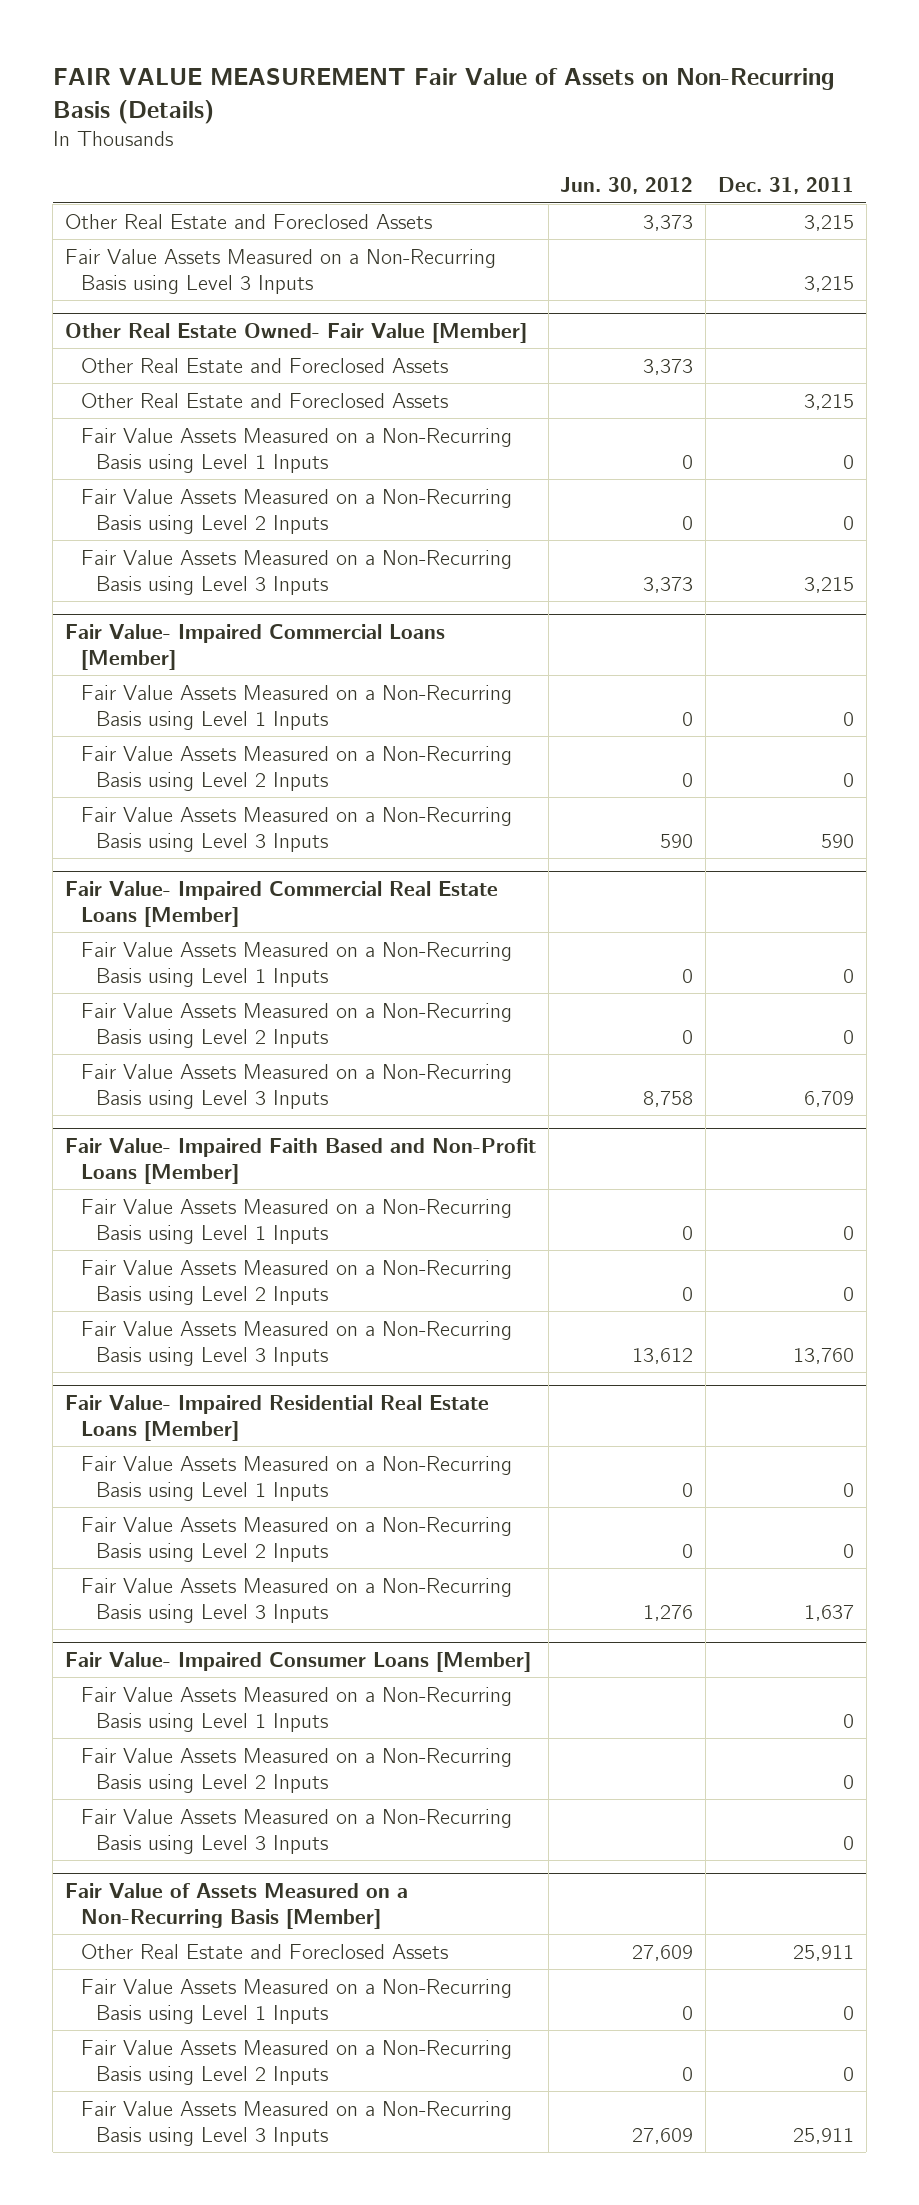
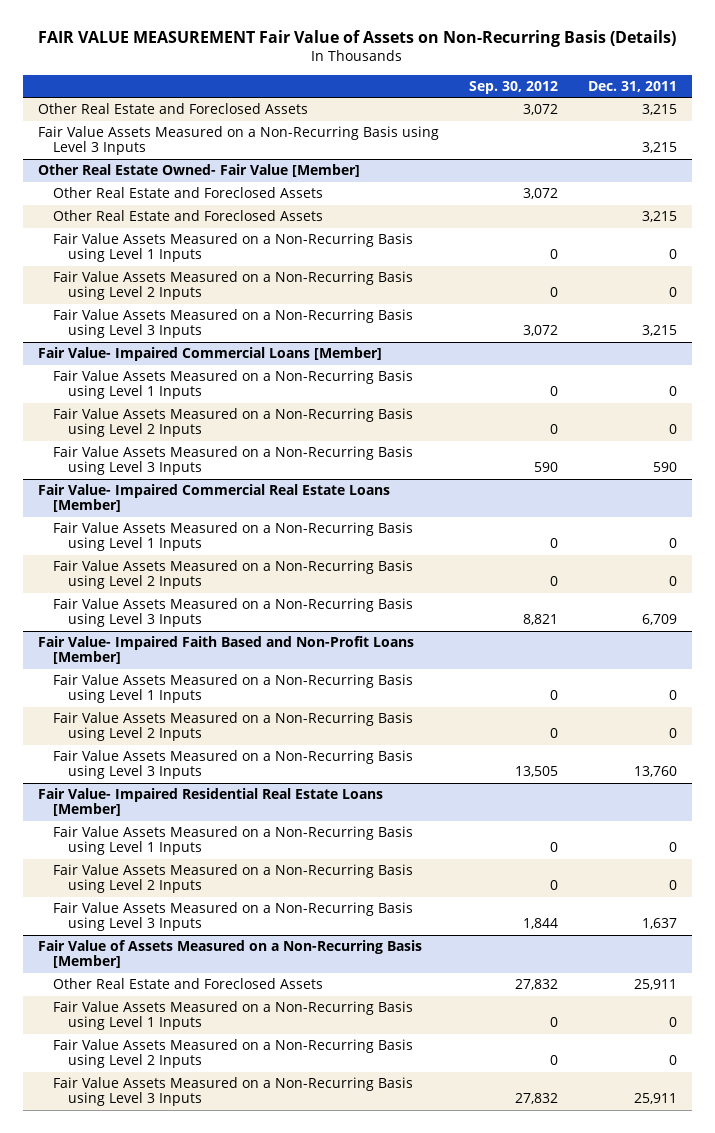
- | Jun. 30, 2012 | Dec. 31, 2011
+ | Sep. 30, 2012 | Dec. 31, 2011
- Fair Value- Impaired Consumer Loans [Member]
- Fair Value Assets Measured on a Non-Recurring Basis using Level 1 Inputs | | 0
- Fair Value Assets Measured on a Non-Recurring Basis using Level 2 Inputs | | 0
- Fair Value Assets Measured on a Non-Recurring Basis using Level 3 Inputs | | 0

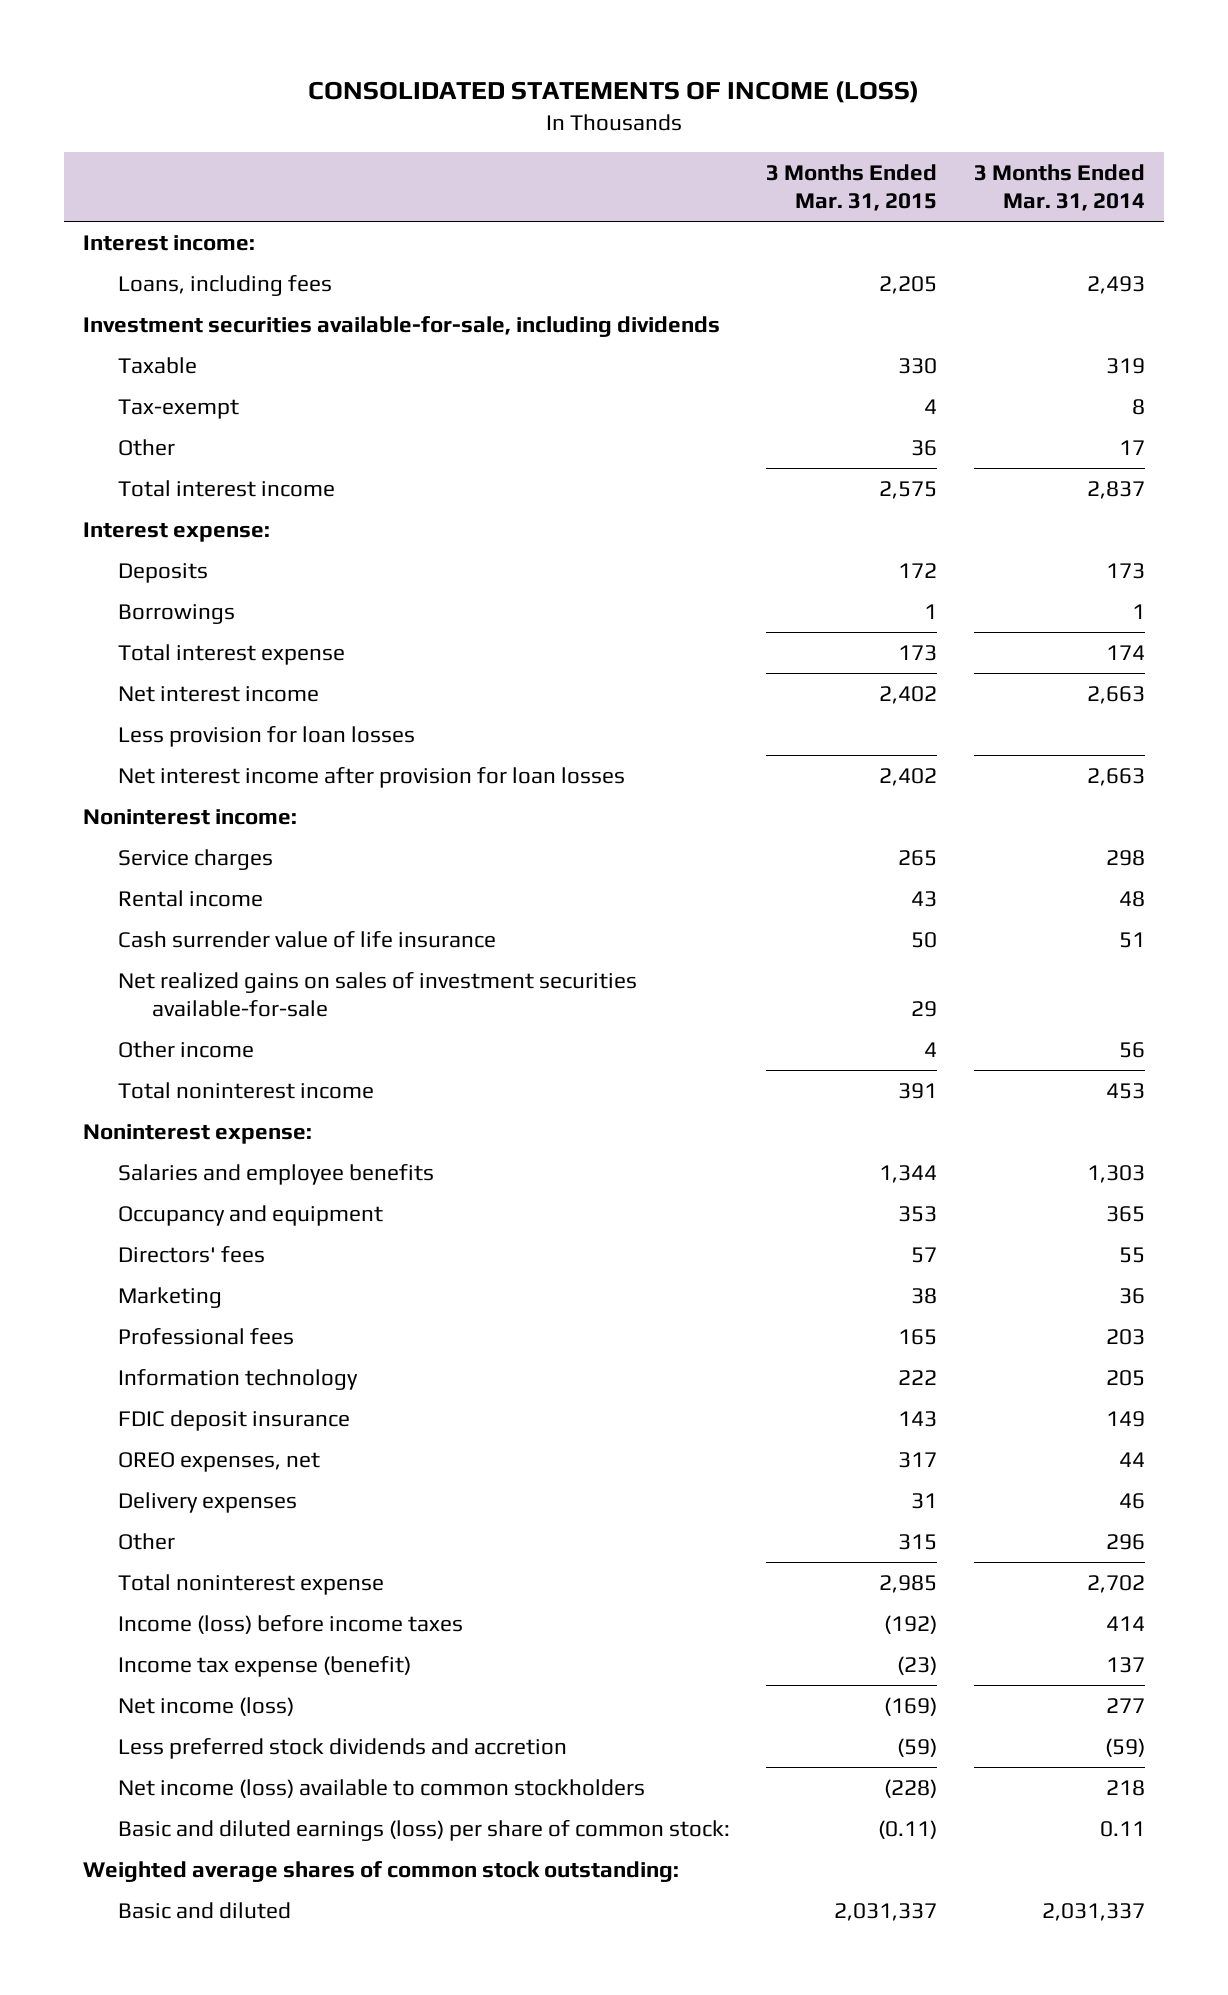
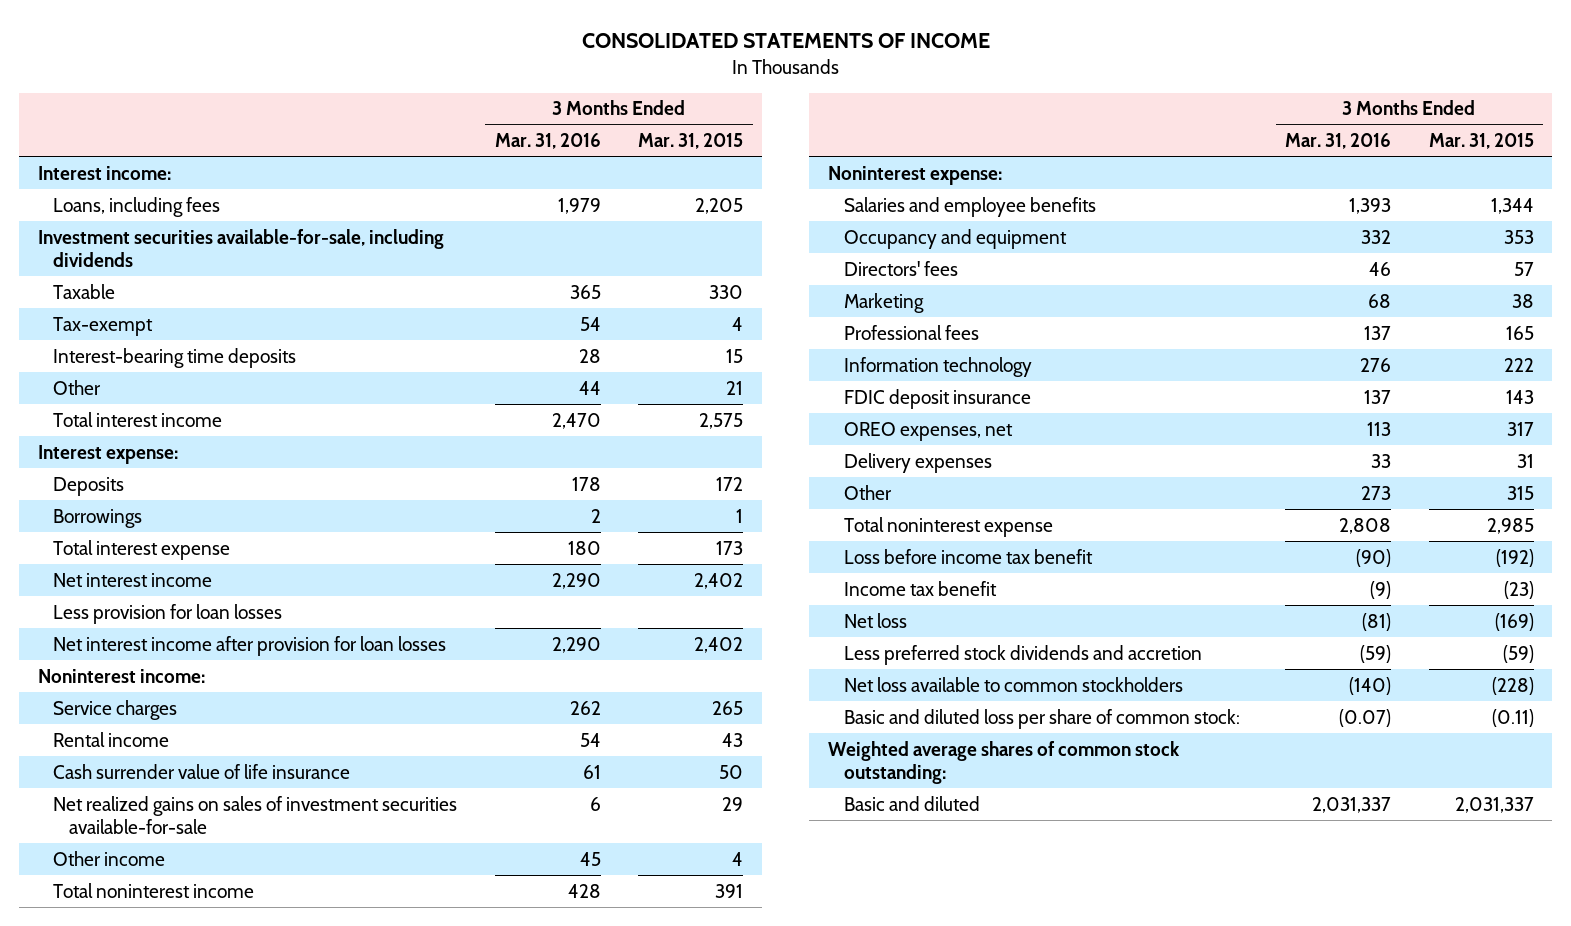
- CONSOLIDATED STATEMENTS OF INCOME (LOSS)
+ CONSOLIDATED STATEMENTS OF INCOME
- | 3 Months Ended Mar. 31, 2015 | 3 Months Ended Mar. 31, 2014
+ | 3 Months Ended Mar. 31, 2016 | 3 Months Ended Mar. 31, 2015
- Other | 36 | 17
+ Interest-bearing time deposits | 28 | 15
+ Other | 44 | 21
- Income (loss) before income taxes | (192) | 414
- Income tax expense (benefit) | (23) | 137
- Net income (loss) | (169) | 277
+ Loss before income tax benefit | (90) | (192)
+ Income tax benefit | (9) | (23)
+ Net loss | (81) | (169)
- Net income (loss) available to common stockholders | (228) | 218
- Basic and diluted earnings (loss) per share of common stock: | (0.11) | 0.11
+ Net loss available to common stockholders | (140) | (228)
+ Basic and diluted loss per share of common stock: | (0.07) | (0.11)

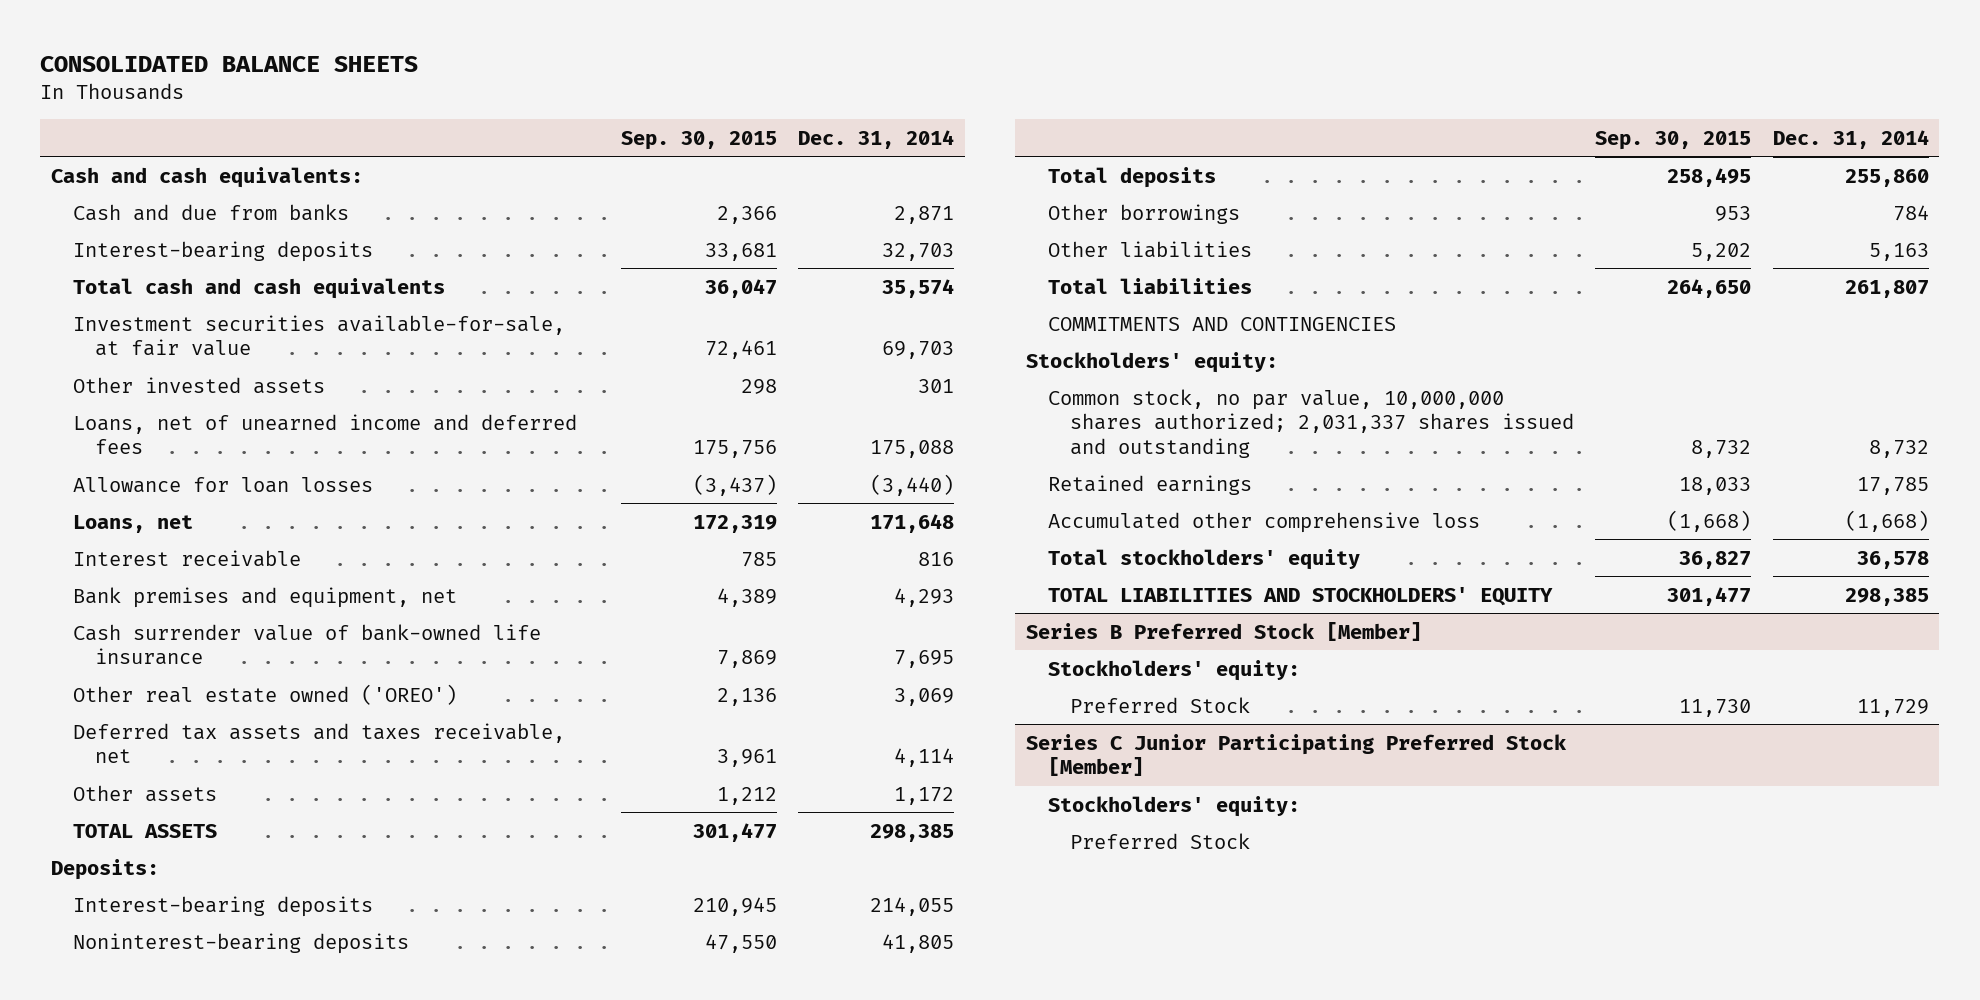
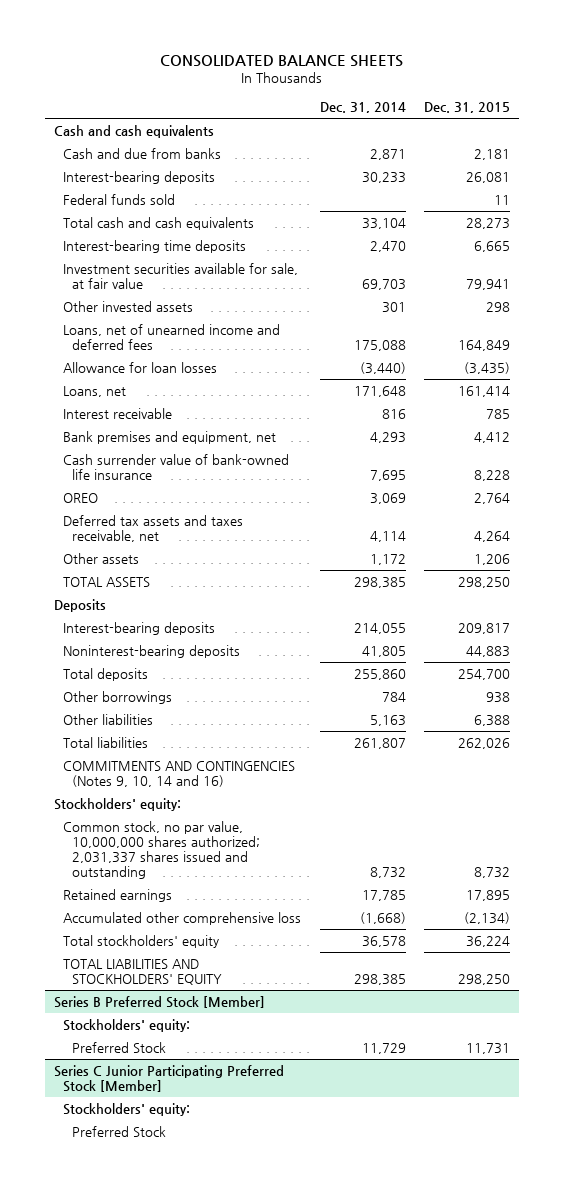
- | Sep. 30, 2015 | Dec. 31, 2014
+ | Dec. 31, 2014 | Dec. 31, 2015
- Cash and cash equivalents:
+ Cash and cash equivalents
- Interest-bearing deposits | 33,681 | 32,703
- Total cash and cash equivalents | 36,047 | 35,574
- Investment securities available-for-sale, at fair value | 72,461 | 69,703
+ Interest-bearing deposits | 30,233 | 26,081
+ Federal funds sold | | 11
+ Total cash and cash equivalents | 33,104 | 28,273
+ Interest-bearing time deposits | 2,470 | 6,665
+ Investment securities available for sale, at fair value | 69,703 | 79,941
- Other real estate owned ('OREO') | 2,136 | 3,069
+ OREO | 3,069 | 2,764
- Deposits:
+ Deposits
- COMMITMENTS AND CONTINGENCIES
+ COMMITMENTS AND CONTINGENCIES (Notes 9, 10, 14 and 16)

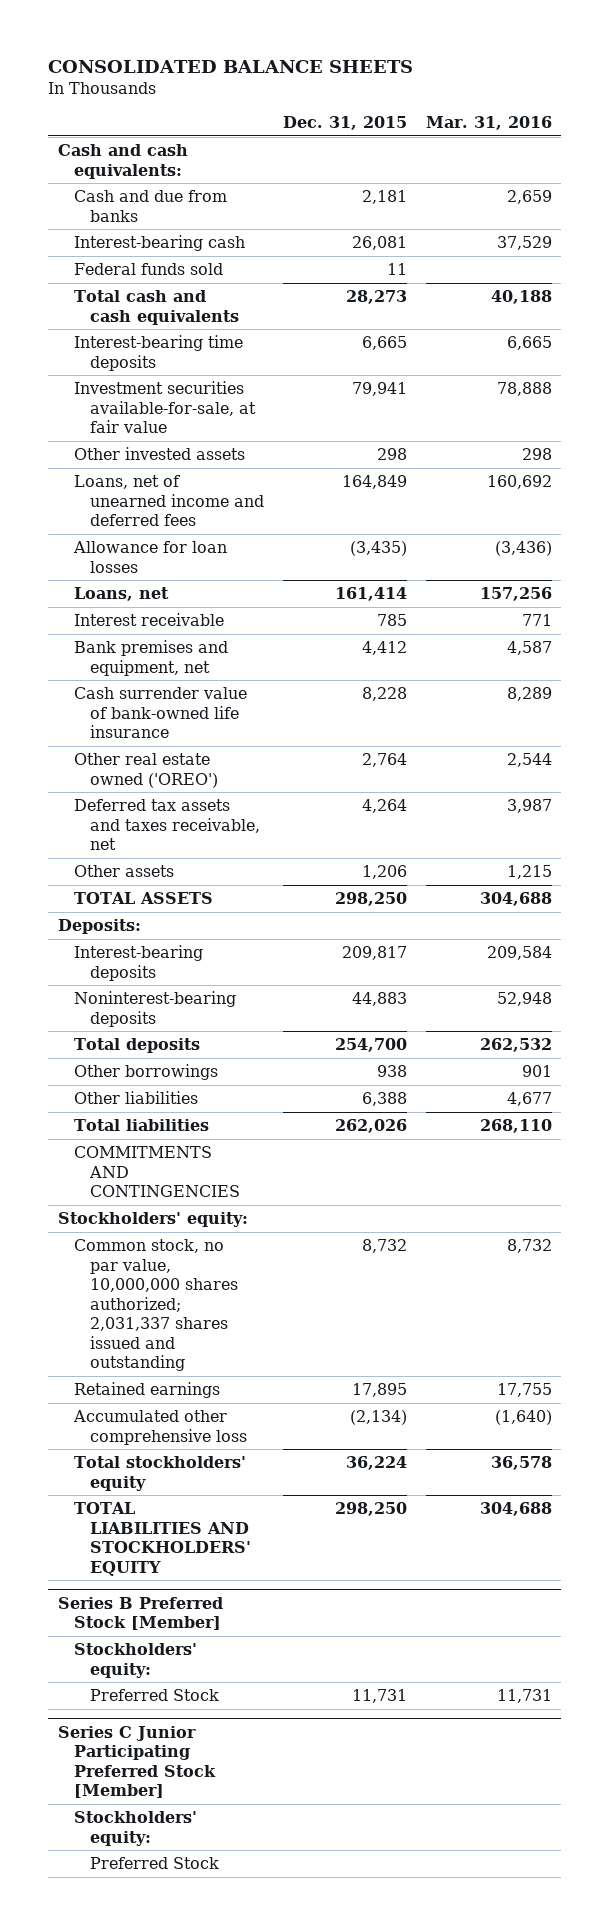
- | Dec. 31, 2014 | Dec. 31, 2015
+ | Dec. 31, 2015 | Mar. 31, 2016
- Cash and cash equivalents
+ Cash and cash equivalents:
- Interest-bearing deposits | 30,233 | 26,081
+ Interest-bearing cash | 26,081 | 37,529
- Investment securities available for sale, at fair value | 69,703 | 79,941
+ Investment securities available-for-sale, at fair value | 79,941 | 78,888
- OREO | 3,069 | 2,764
+ Other real estate owned ('OREO') | 2,764 | 2,544
- Deposits
+ Deposits:
- COMMITMENTS AND CONTINGENCIES (Notes 9, 10, 14 and 16)
+ COMMITMENTS AND CONTINGENCIES

